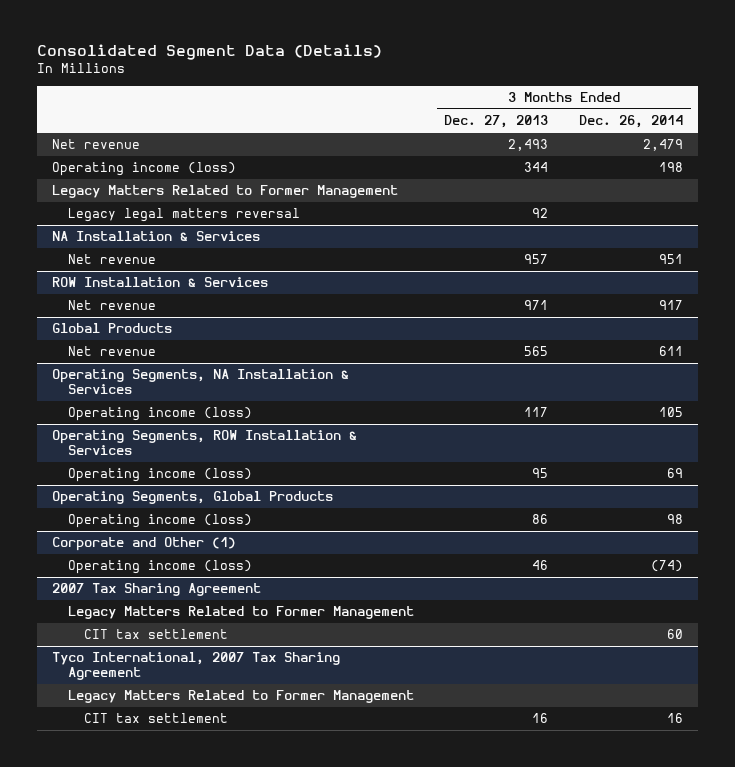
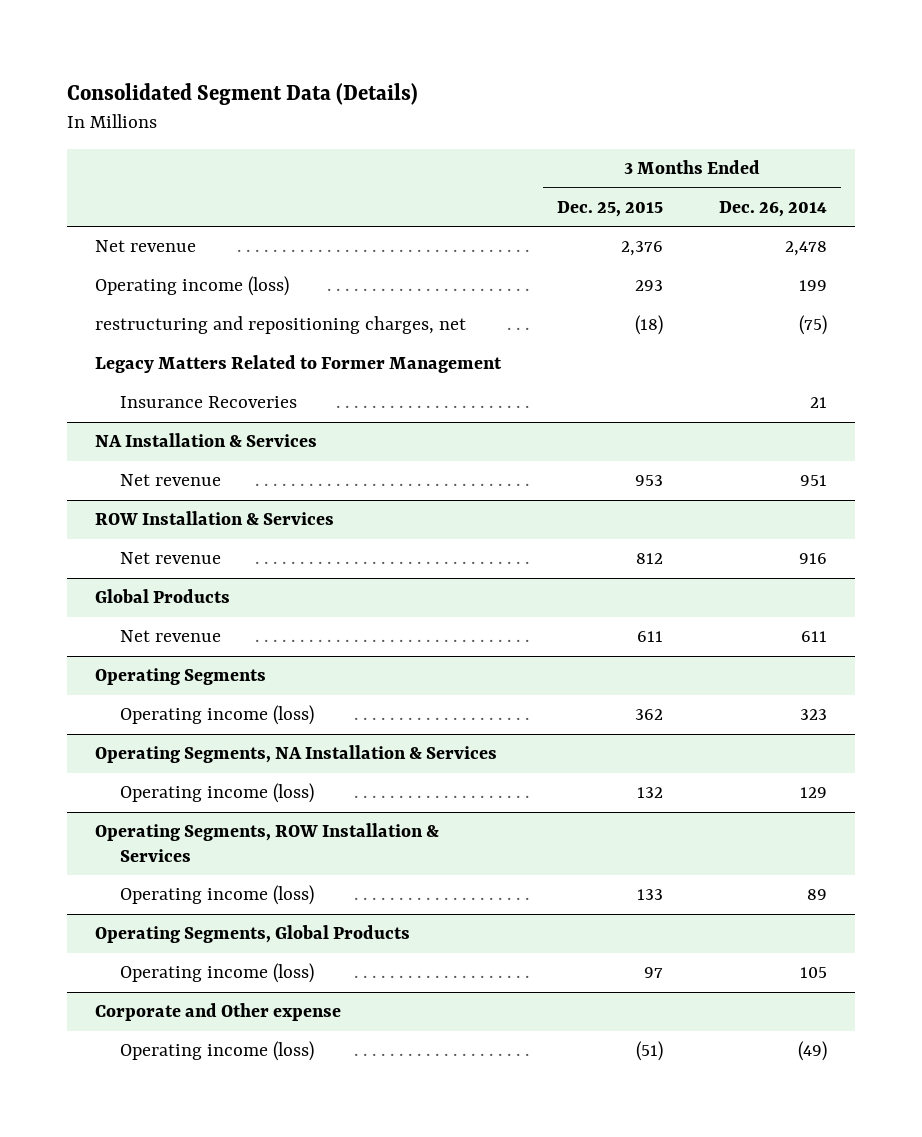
- | 3 Months Ended Dec. 27, 2013 | 3 Months Ended Dec. 26, 2014
+ | 3 Months Ended Dec. 25, 2015 | 3 Months Ended Dec. 26, 2014
- Net revenue | 2,493 | 2,479
- Operating income (loss) | 344 | 198
+ Net revenue | 2,376 | 2,478
+ Operating income (loss) | 293 | 199
+ restructuring and repositioning charges, net | (18) | (75)
- Legacy legal matters reversal | 92 |
+ Insurance Recoveries | | 21
@ ROW Installation & Services
- Net revenue | 971 | 917
+ Net revenue | 812 | 916
+ Operating Segments
+ Operating income (loss) | 362 | 323
@ Operating Segments, NA Installation & Services
- Operating income (loss) | 117 | 105
+ Operating income (loss) | 132 | 129
@ Operating Segments, ROW Installation & Services
- Operating income (loss) | 95 | 69
+ Operating income (loss) | 133 | 89
@ Operating Segments, Global Products
- Operating income (loss) | 86 | 98
- Corporate and Other (1)
- Operating income (loss) | 46 | (74)
- 2007 Tax Sharing Agreement
- Legacy Matters Related to Former Management
- CIT tax settlement | | 60
- Tyco International, 2007 Tax Sharing Agreement
- Legacy Matters Related to Former Management
- CIT tax settlement | 16 | 16
@ Operating Segments, Global Products
+ Operating income (loss) | 97 | 105
+ Corporate and Other expense
+ Operating income (loss) | (51) | (49)

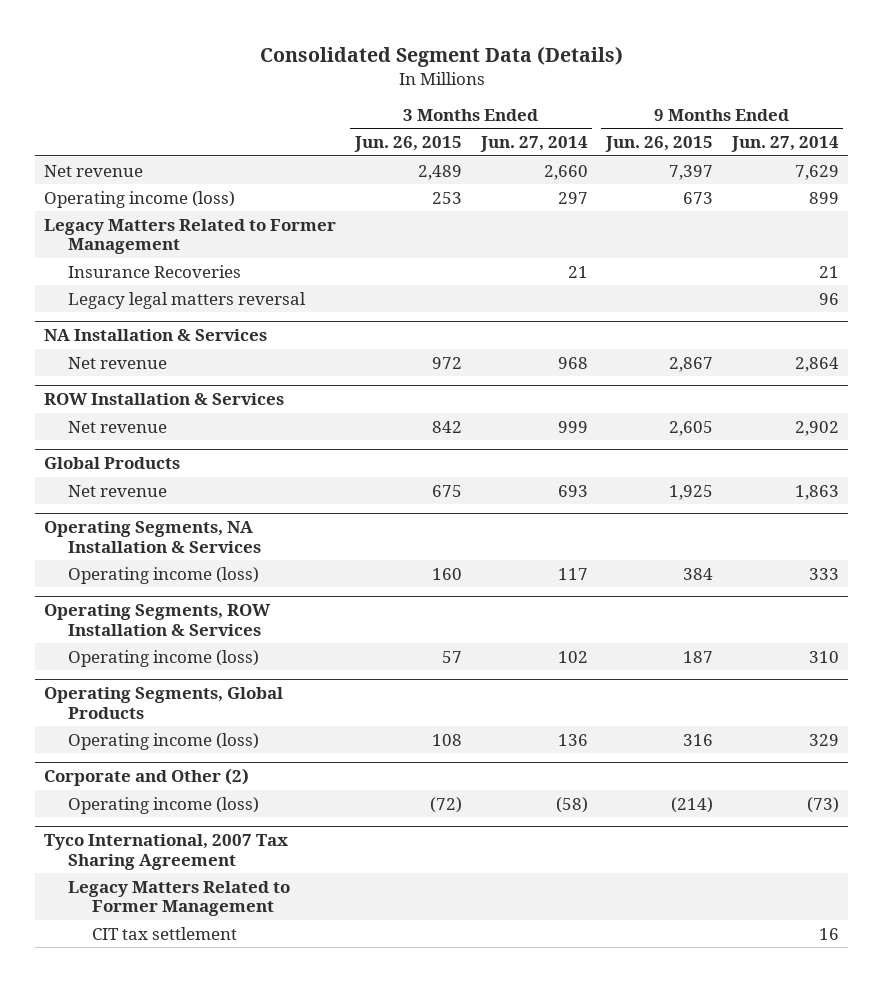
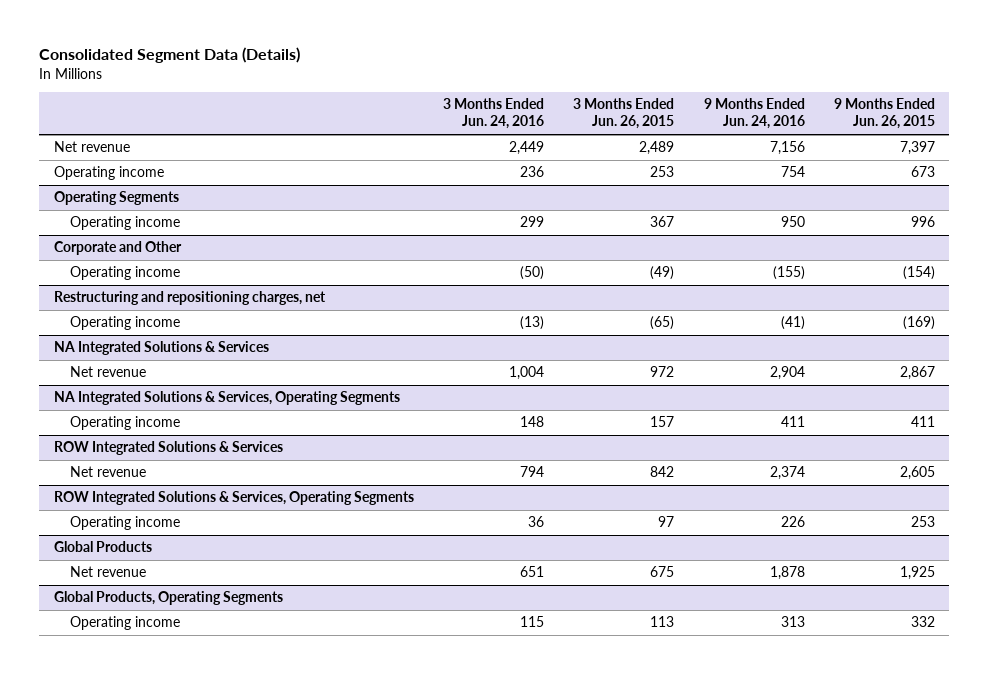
- | 3 Months Ended Jun. 26, 2015 | 3 Months Ended Jun. 27, 2014 | 9 Months Ended Jun. 26, 2015 | 9 Months Ended Jun. 27, 2014
+ | 3 Months Ended Jun. 24, 2016 | 3 Months Ended Jun. 26, 2015 | 9 Months Ended Jun. 24, 2016 | 9 Months Ended Jun. 26, 2015
- Operating income (loss) | 253 | 297 | 673 | 899
- Legacy Matters Related to Former Management
- Insurance Recoveries | | 21 | | 21
- Legacy legal matters reversal | | | | 96
- NA Installation & Services
+ Operating income | 236 | 253 | 754 | 673
+ Operating Segments
+ Operating income | 299 | 367 | 950 | 996
+ Corporate and Other
+ Operating income | (50) | (49) | (155) | (154)
+ Restructuring and repositioning charges, net
+ Operating income | (13) | (65) | (41) | (169)
+ NA Integrated Solutions & Services
- ROW Installation & Services
+ NA Integrated Solutions & Services, Operating Segments
+ Operating income | 148 | 157 | 411 | 411
+ ROW Integrated Solutions & Services
+ ROW Integrated Solutions & Services, Operating Segments
+ Operating income | 36 | 97 | 226 | 253
- Operating Segments, NA Installation & Services
- Operating income (loss) | 160 | 117 | 384 | 333
- Operating Segments, ROW Installation & Services
- Operating income (loss) | 57 | 102 | 187 | 310
- Operating Segments, Global Products
- Operating income (loss) | 108 | 136 | 316 | 329
- Corporate and Other (2)
- Operating income (loss) | (72) | (58) | (214) | (73)
- Tyco International, 2007 Tax Sharing Agreement
- Legacy Matters Related to Former Management
- CIT tax settlement | | | | 16
+ Global Products, Operating Segments
+ Operating income | 115 | 113 | 313 | 332

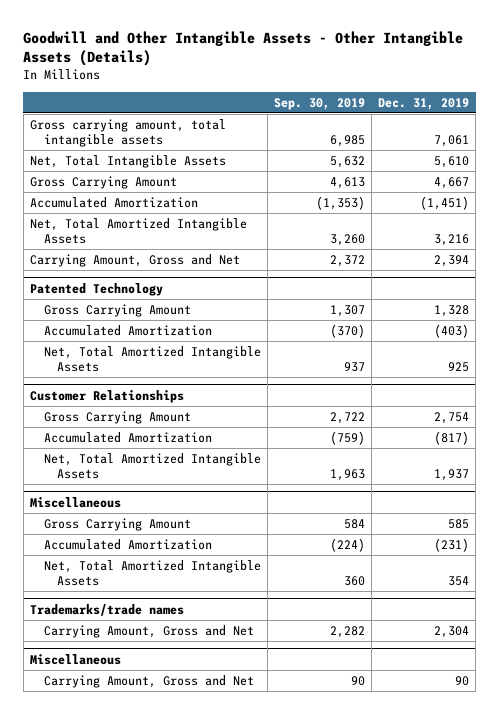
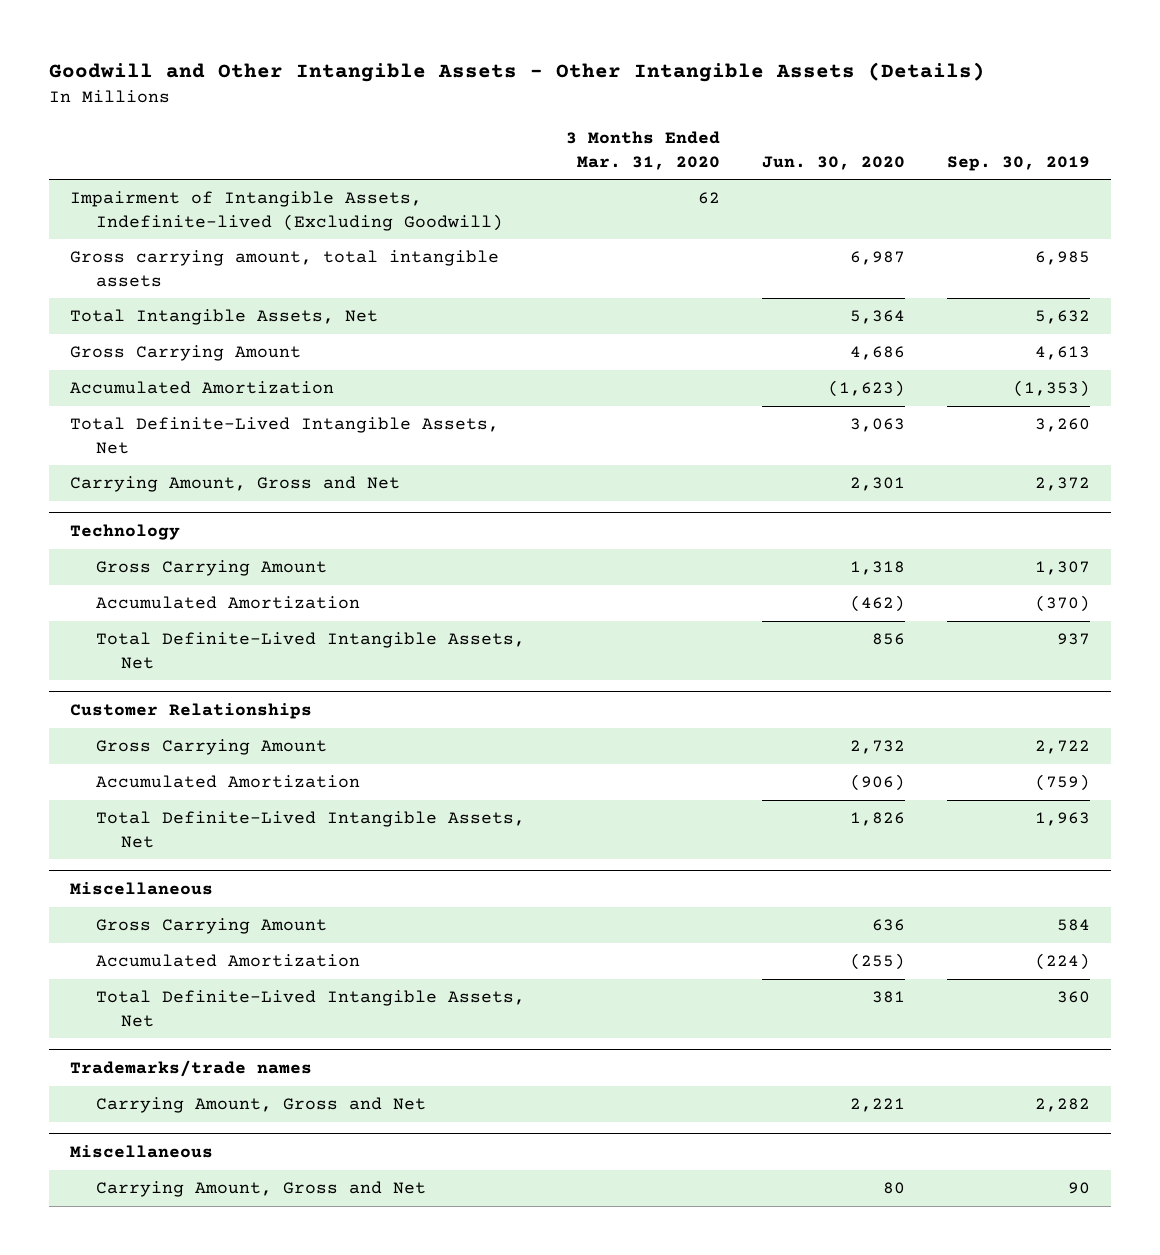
- | Sep. 30, 2019 | Dec. 31, 2019
+ | 3 Months Ended Mar. 31, 2020 | Jun. 30, 2020 | Sep. 30, 2019
+ Impairment of Intangible Assets, Indefinite-lived (Excluding Goodwill) | 62 | |
- Net, Total Intangible Assets | 5,632 | 5,610
+ Total Intangible Assets, Net | | 5,364 | 5,632
- Net, Total Amortized Intangible Assets | 3,260 | 3,216
+ Total Definite-Lived Intangible Assets, Net | | 3,063 | 3,260
- Patented Technology
+ Technology
- Net, Total Amortized Intangible Assets | 937 | 925
+ Total Definite-Lived Intangible Assets, Net | | 856 | 937
@ Customer Relationships
- Net, Total Amortized Intangible Assets | 1,963 | 1,937
+ Total Definite-Lived Intangible Assets, Net | | 1,826 | 1,963
@ Miscellaneous
- Net, Total Amortized Intangible Assets | 360 | 354
+ Total Definite-Lived Intangible Assets, Net | | 381 | 360

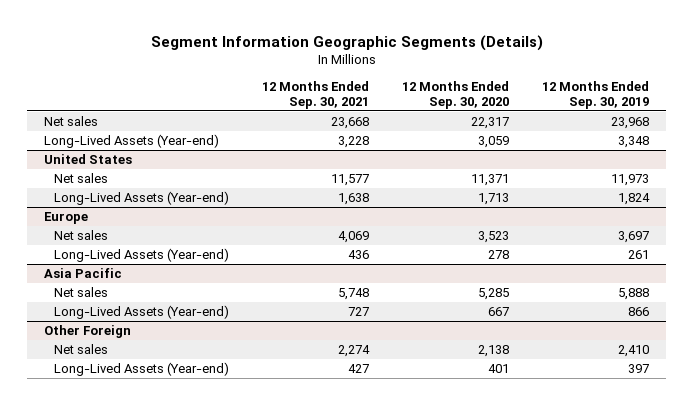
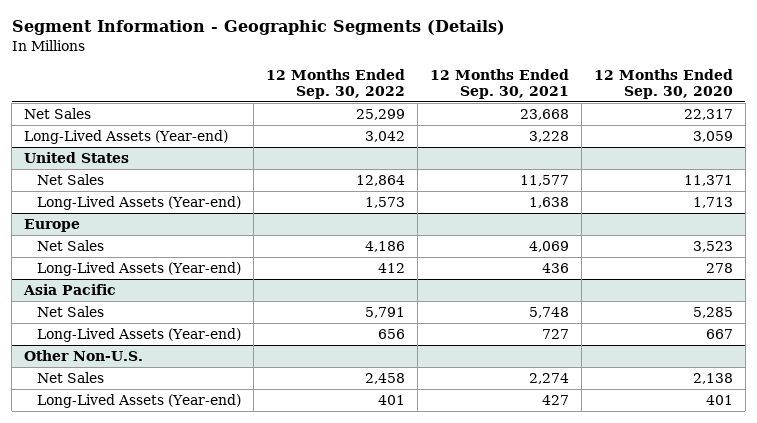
- Segment Information Geographic Segments (Details)
+ Segment Information - Geographic Segments (Details)
- | 12 Months Ended Sep. 30, 2021 | 12 Months Ended Sep. 30, 2020 | 12 Months Ended Sep. 30, 2019
+ | 12 Months Ended Sep. 30, 2022 | 12 Months Ended Sep. 30, 2021 | 12 Months Ended Sep. 30, 2020
- Net sales | 23,668 | 22,317 | 23,968
+ Net Sales | 25,299 | 23,668 | 22,317
@ United States
- Net sales | 11,577 | 11,371 | 11,973
+ Net Sales | 12,864 | 11,577 | 11,371
@ Europe
- Net sales | 4,069 | 3,523 | 3,697
+ Net Sales | 4,186 | 4,069 | 3,523
@ Asia Pacific
- Net sales | 5,748 | 5,285 | 5,888
+ Net Sales | 5,791 | 5,748 | 5,285
- Other Foreign
- Net sales | 2,274 | 2,138 | 2,410
+ Other Non-U.S.
+ Net Sales | 2,458 | 2,274 | 2,138

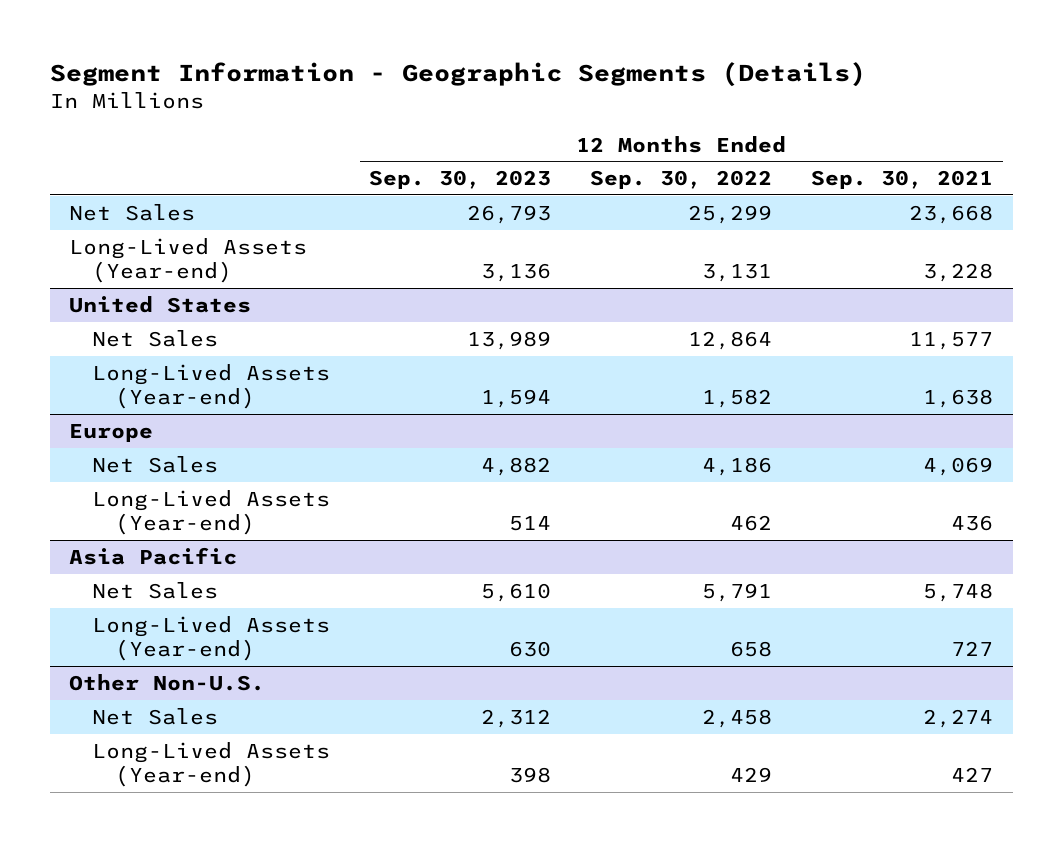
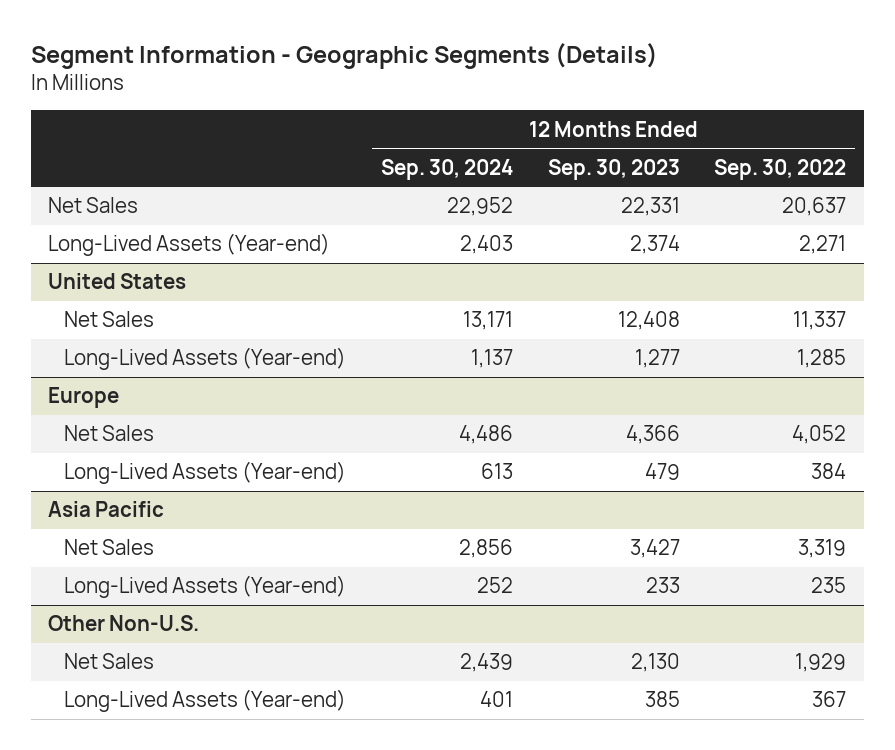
- | 12 Months Ended Sep. 30, 2023 | 12 Months Ended Sep. 30, 2022 | 12 Months Ended Sep. 30, 2021
+ | 12 Months Ended Sep. 30, 2024 | 12 Months Ended Sep. 30, 2023 | 12 Months Ended Sep. 30, 2022
- Net Sales | 26,793 | 25,299 | 23,668
- Long-Lived Assets (Year-end) | 3,136 | 3,131 | 3,228
+ Net Sales | 22,952 | 22,331 | 20,637
+ Long-Lived Assets (Year-end) | 2,403 | 2,374 | 2,271
@ United States
- Net Sales | 13,989 | 12,864 | 11,577
- Long-Lived Assets (Year-end) | 1,594 | 1,582 | 1,638
+ Net Sales | 13,171 | 12,408 | 11,337
+ Long-Lived Assets (Year-end) | 1,137 | 1,277 | 1,285
@ Europe
- Net Sales | 4,882 | 4,186 | 4,069
- Long-Lived Assets (Year-end) | 514 | 462 | 436
+ Net Sales | 4,486 | 4,366 | 4,052
+ Long-Lived Assets (Year-end) | 613 | 479 | 384
@ Asia Pacific
- Net Sales | 5,610 | 5,791 | 5,748
- Long-Lived Assets (Year-end) | 630 | 658 | 727
+ Net Sales | 2,856 | 3,427 | 3,319
+ Long-Lived Assets (Year-end) | 252 | 233 | 235
@ Other Non-U.S.
- Net Sales | 2,312 | 2,458 | 2,274
- Long-Lived Assets (Year-end) | 398 | 429 | 427
+ Net Sales | 2,439 | 2,130 | 1,929
+ Long-Lived Assets (Year-end) | 401 | 385 | 367

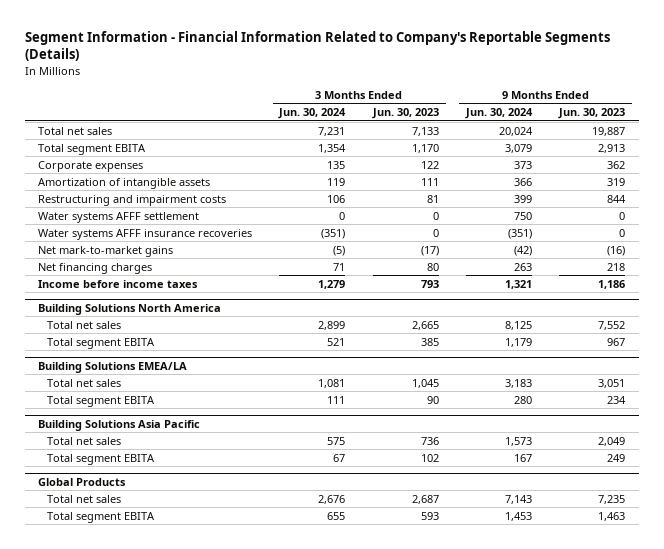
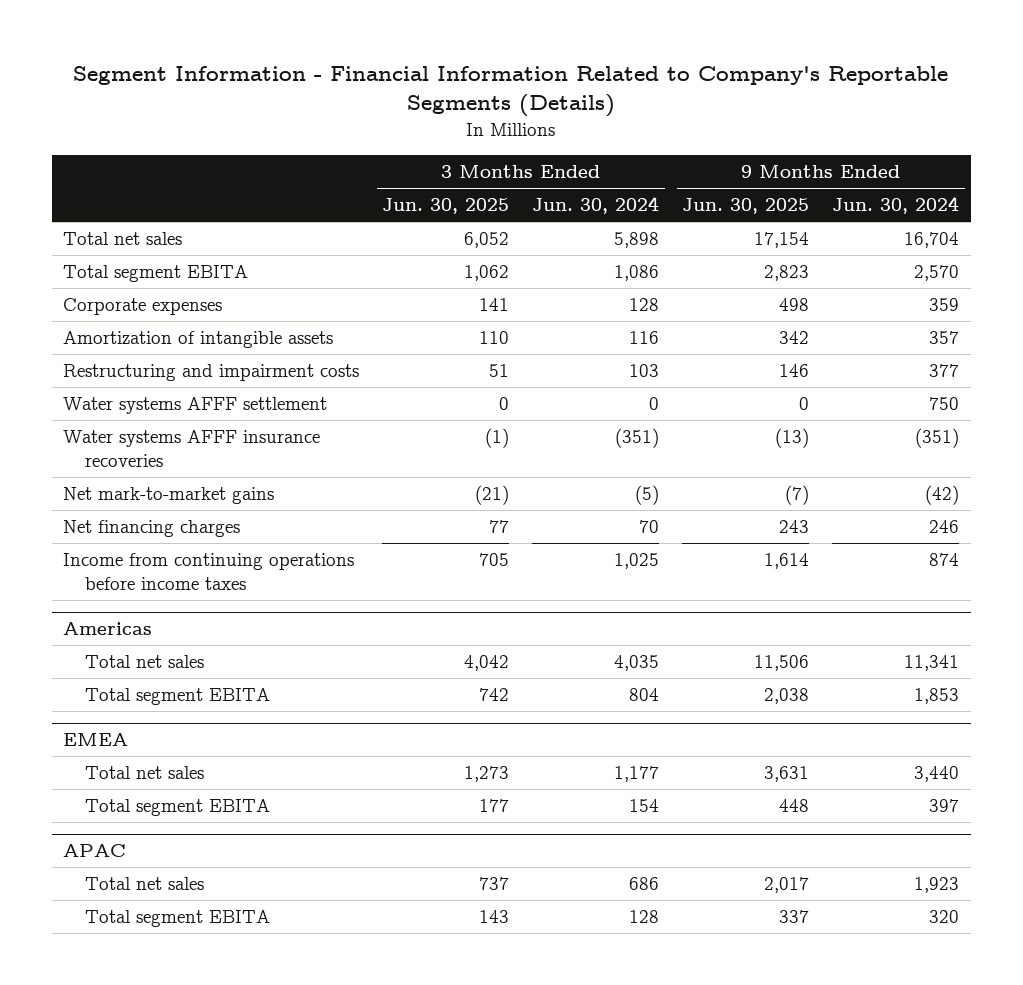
- | 3 Months Ended Jun. 30, 2024 | 3 Months Ended Jun. 30, 2023 | 9 Months Ended Jun. 30, 2024 | 9 Months Ended Jun. 30, 2023
+ | 3 Months Ended Jun. 30, 2025 | 3 Months Ended Jun. 30, 2024 | 9 Months Ended Jun. 30, 2025 | 9 Months Ended Jun. 30, 2024
- Total net sales | 7,231 | 7,133 | 20,024 | 19,887
- Total segment EBITA | 1,354 | 1,170 | 3,079 | 2,913
- Corporate expenses | 135 | 122 | 373 | 362
- Amortization of intangible assets | 119 | 111 | 366 | 319
- Restructuring and impairment costs | 106 | 81 | 399 | 844
+ Total net sales | 6,052 | 5,898 | 17,154 | 16,704
+ Total segment EBITA | 1,062 | 1,086 | 2,823 | 2,570
+ Corporate expenses | 141 | 128 | 498 | 359
+ Amortization of intangible assets | 110 | 116 | 342 | 357
+ Restructuring and impairment costs | 51 | 103 | 146 | 377
- Net financing charges | 71 | 80 | 263 | 218
- Income before income taxes | 1,279 | 793 | 1,321 | 1,186
- Building Solutions North America
- Total net sales | 2,899 | 2,665 | 8,125 | 7,552
- Total segment EBITA | 521 | 385 | 1,179 | 967
- Building Solutions EMEA/LA
- Total net sales | 1,081 | 1,045 | 3,183 | 3,051
- Total segment EBITA | 111 | 90 | 280 | 234
- Building Solutions Asia Pacific
- Total net sales | 575 | 736 | 1,573 | 2,049
- Total segment EBITA | 67 | 102 | 167 | 249
- Global Products
- Total net sales | 2,676 | 2,687 | 7,143 | 7,235
- Total segment EBITA | 655 | 593 | 1,453 | 1,463
+ Net financing charges | 77 | 70 | 243 | 246
+ Income from continuing operations before income taxes | 705 | 1,025 | 1,614 | 874
+ Americas
+ Total net sales | 4,042 | 4,035 | 11,506 | 11,341
+ Total segment EBITA | 742 | 804 | 2,038 | 1,853
+ EMEA
+ Total net sales | 1,273 | 1,177 | 3,631 | 3,440
+ Total segment EBITA | 177 | 154 | 448 | 397
+ APAC
+ Total net sales | 737 | 686 | 2,017 | 1,923
+ Total segment EBITA | 143 | 128 | 337 | 320

